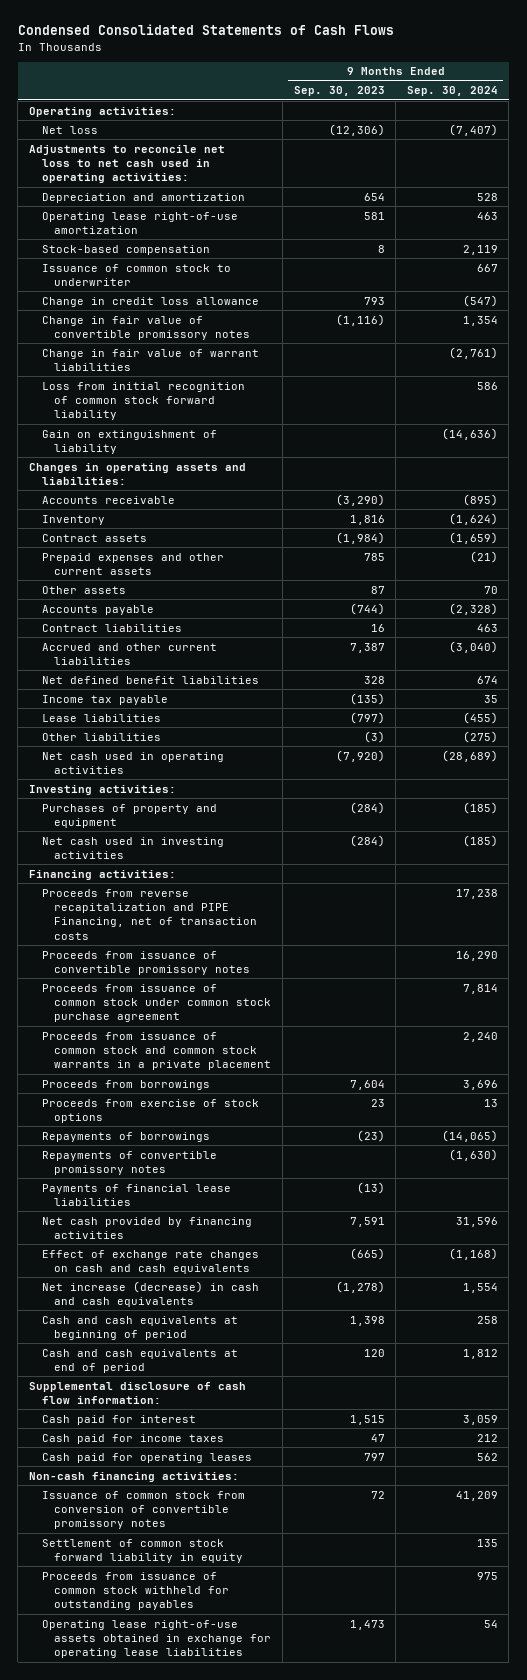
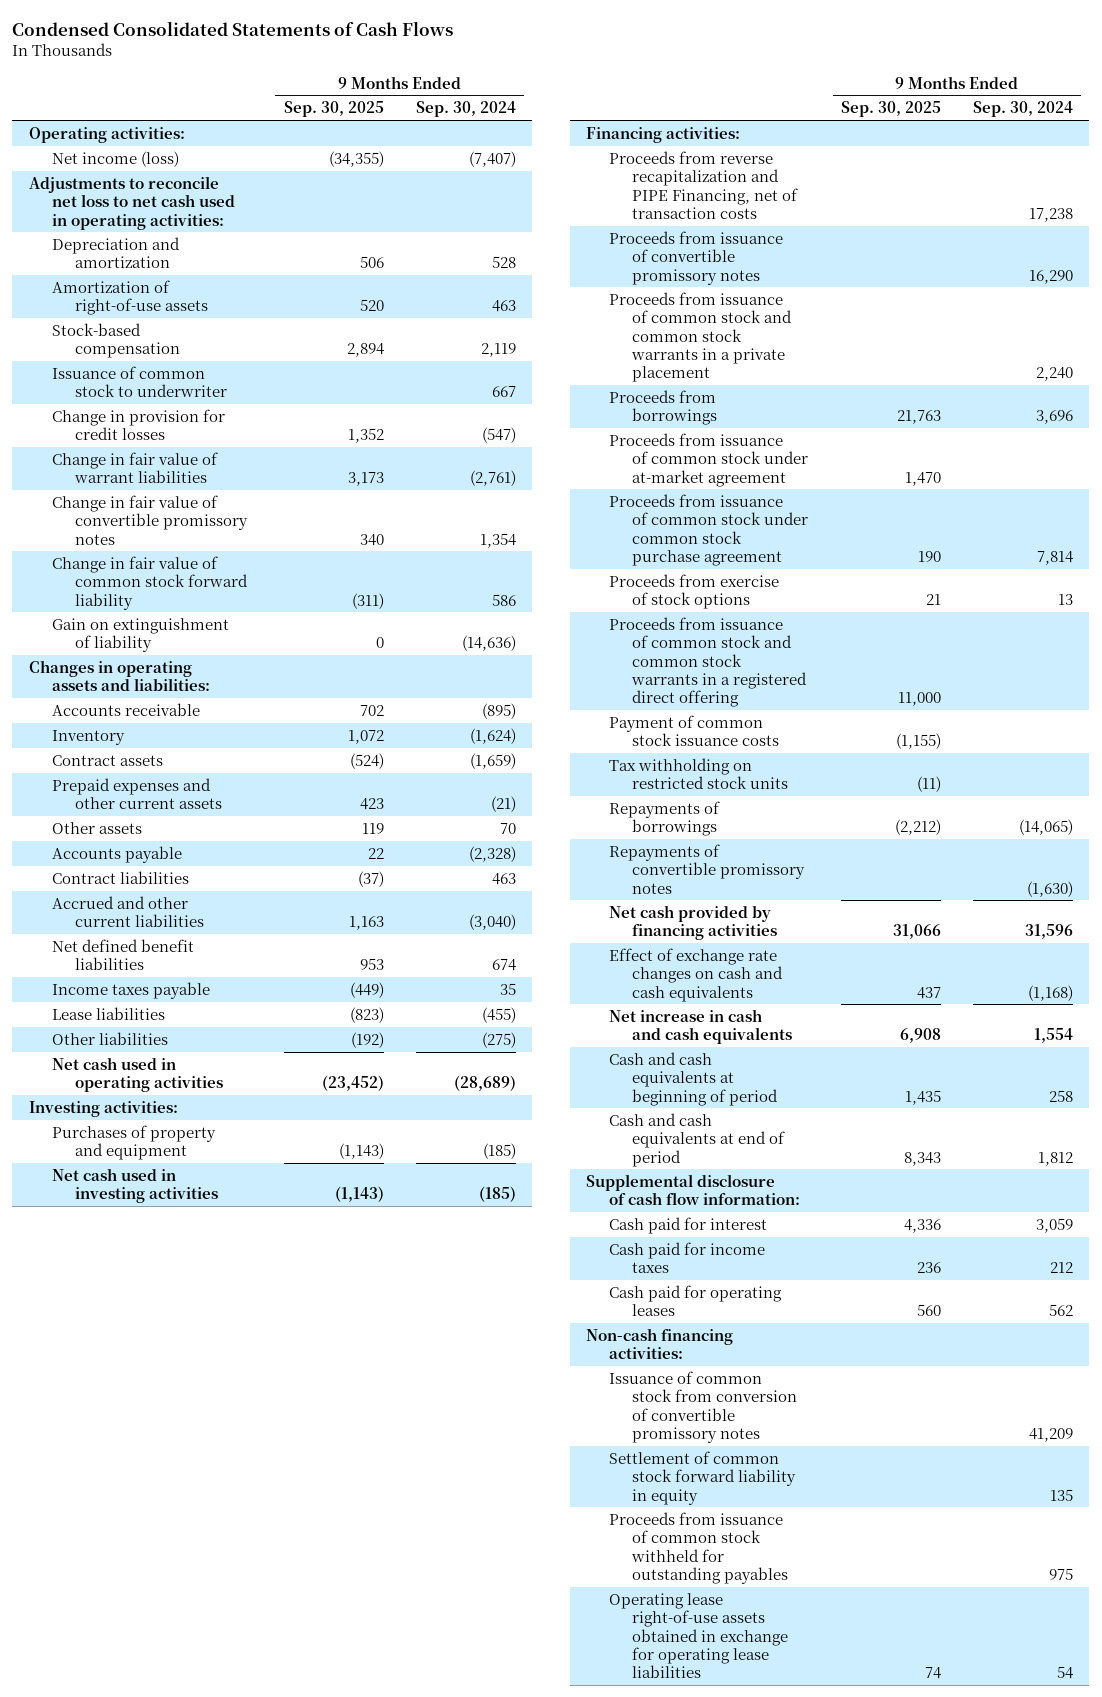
- | 9 Months Ended Sep. 30, 2023 | 9 Months Ended Sep. 30, 2024
+ | 9 Months Ended Sep. 30, 2025 | 9 Months Ended Sep. 30, 2024
- Net loss | (12,306) | (7,407)
+ Net income (loss) | (34,355) | (7,407)
- Operating lease right-of-use amortization | 581 | 463
+ Amortization of right-of-use assets | 520 | 463
- Change in credit loss allowance | 793 | (547)
+ Change in provision for credit losses | 1,352 | (547)
- Loss from initial recognition of common stock forward liability | | 586
moved down: Change in fair value of convertible promissory notes | 340 | 1,354
+ Change in fair value of common stock forward liability | (311) | 586
- Income tax payable | (135) | 35
+ Income taxes payable | (449) | 35
+ Proceeds from issuance of common stock under at-market agreement | 1,470 |
moved down: Proceeds from issuance of common stock under common stock purchase agreement | 190 | 7,814
+ Proceeds from issuance of common stock and common stock warrants in a registered direct offering | 11,000 |
+ Payment of common stock issuance costs | (1,155) |
+ Tax withholding on restricted stock units | (11) |
- Payments of financial lease liabilities | (13) |
- Net increase (decrease) in cash and cash equivalents | (1,278) | 1,554
+ Net increase in cash and cash equivalents | 6,908 | 1,554

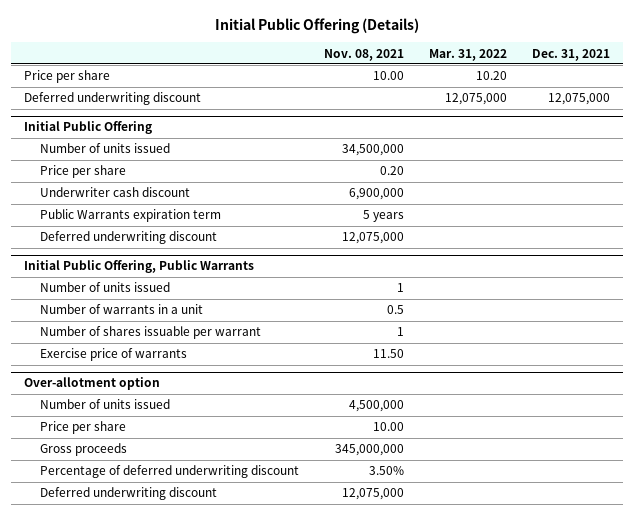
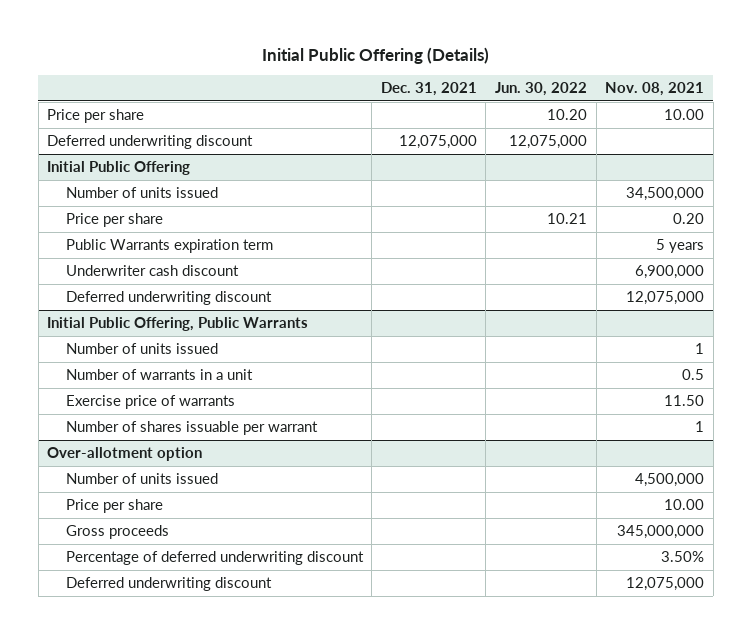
- | Nov. 08, 2021 | Mar. 31, 2022 | Dec. 31, 2021
+ | Dec. 31, 2021 | Jun. 30, 2022 | Nov. 08, 2021
@ Initial Public Offering
moved down: Underwriter cash discount | | | 6,900,000
@ Initial Public Offering, Public Warrants
moved down: Number of shares issuable per warrant | | | 1

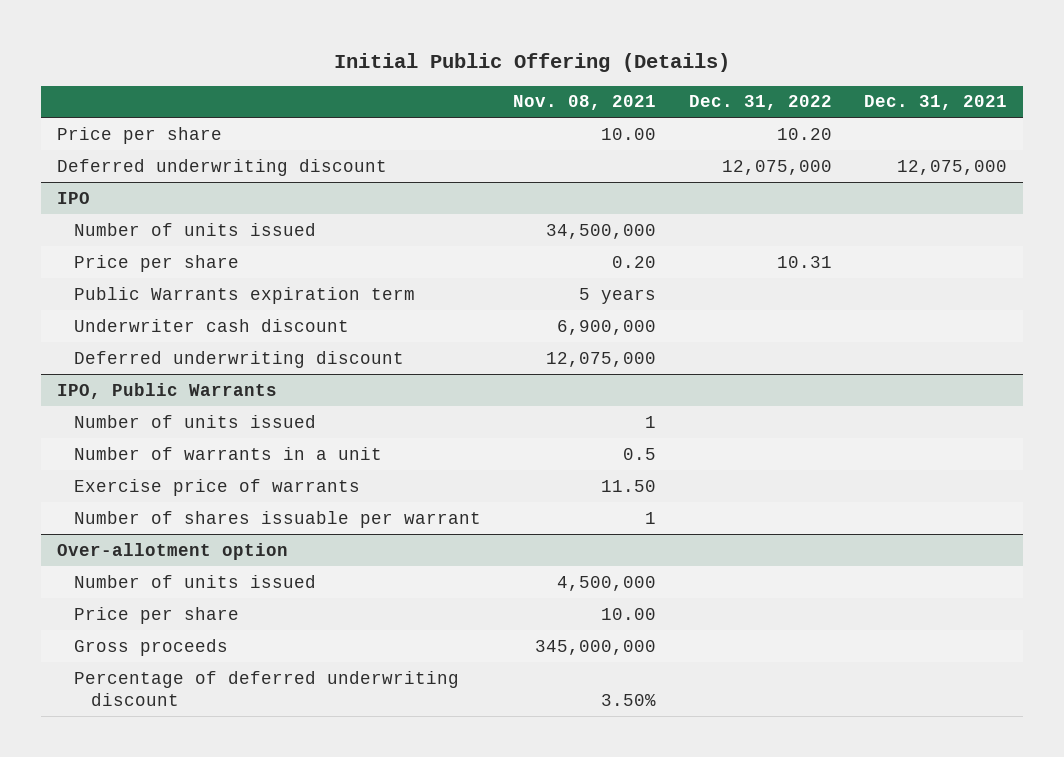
- | Dec. 31, 2021 | Jun. 30, 2022 | Nov. 08, 2021
+ | Nov. 08, 2021 | Dec. 31, 2022 | Dec. 31, 2021
- Initial Public Offering
+ IPO
- Initial Public Offering, Public Warrants
+ IPO, Public Warrants
@ Over-allotment option
- Deferred underwriting discount | | | 12,075,000

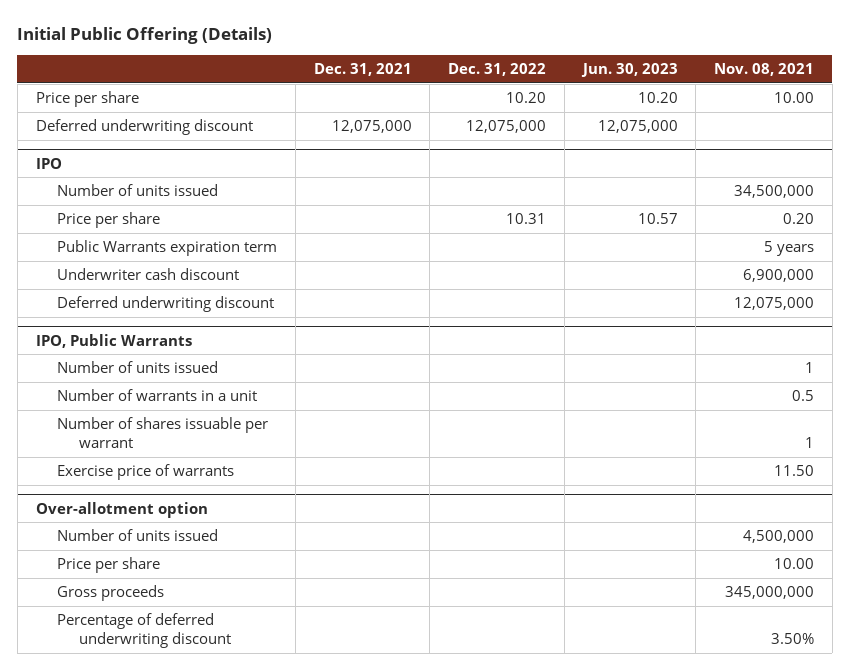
- | Nov. 08, 2021 | Dec. 31, 2022 | Dec. 31, 2021
+ | Dec. 31, 2021 | Dec. 31, 2022 | Jun. 30, 2023 | Nov. 08, 2021
@ IPO, Public Warrants
moved down: Exercise price of warrants | | | | 11.50

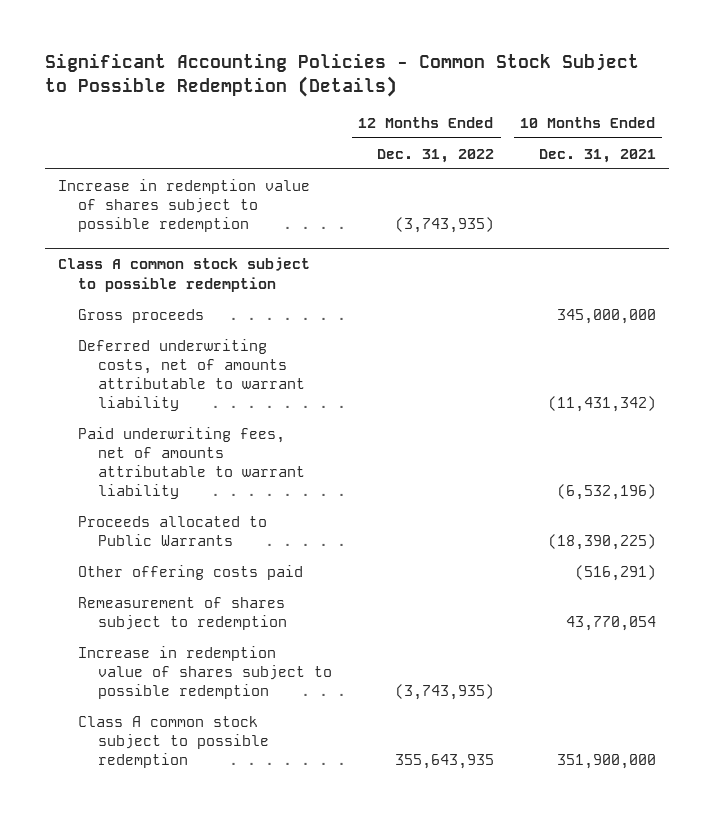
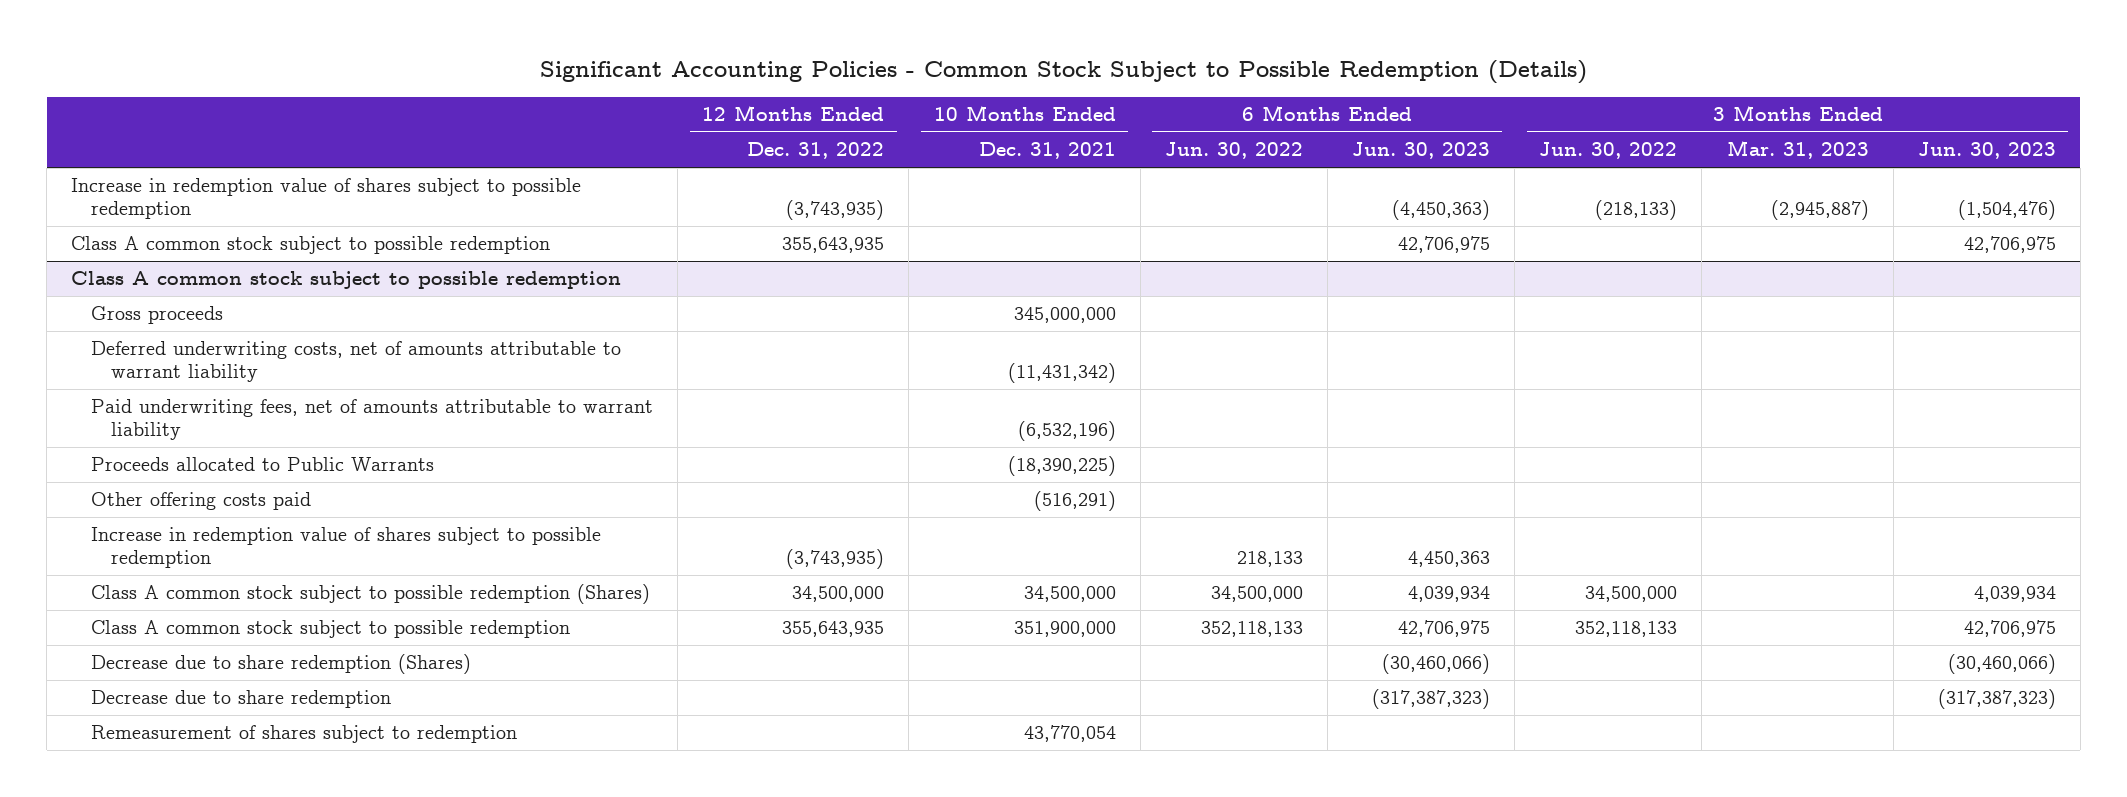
- | 12 Months Ended Dec. 31, 2022 | 10 Months Ended Dec. 31, 2021
+ | 12 Months Ended Dec. 31, 2022 | 10 Months Ended Dec. 31, 2021 | 6 Months Ended Jun. 30, 2022 | 6 Months Ended Jun. 30, 2023 | 3 Months Ended Jun. 30, 2022 | 3 Months Ended Mar. 31, 2023 | 3 Months Ended Jun. 30, 2023
+ Class A common stock subject to possible redemption | 355,643,935 | | | 42,706,975 | | | 42,706,975
@ Class A common stock subject to possible redemption
+ Class A common stock subject to possible redemption (Shares) | 34,500,000 | 34,500,000 | 34,500,000 | 4,039,934 | 34,500,000 | | 4,039,934
+ Decrease due to share redemption (Shares) | | | | (30,460,066) | | | (30,460,066)
+ Decrease due to share redemption | | | | (317,387,323) | | | (317,387,323)
moved down: Remeasurement of shares subject to redemption | | 43,770,054 | | | | |

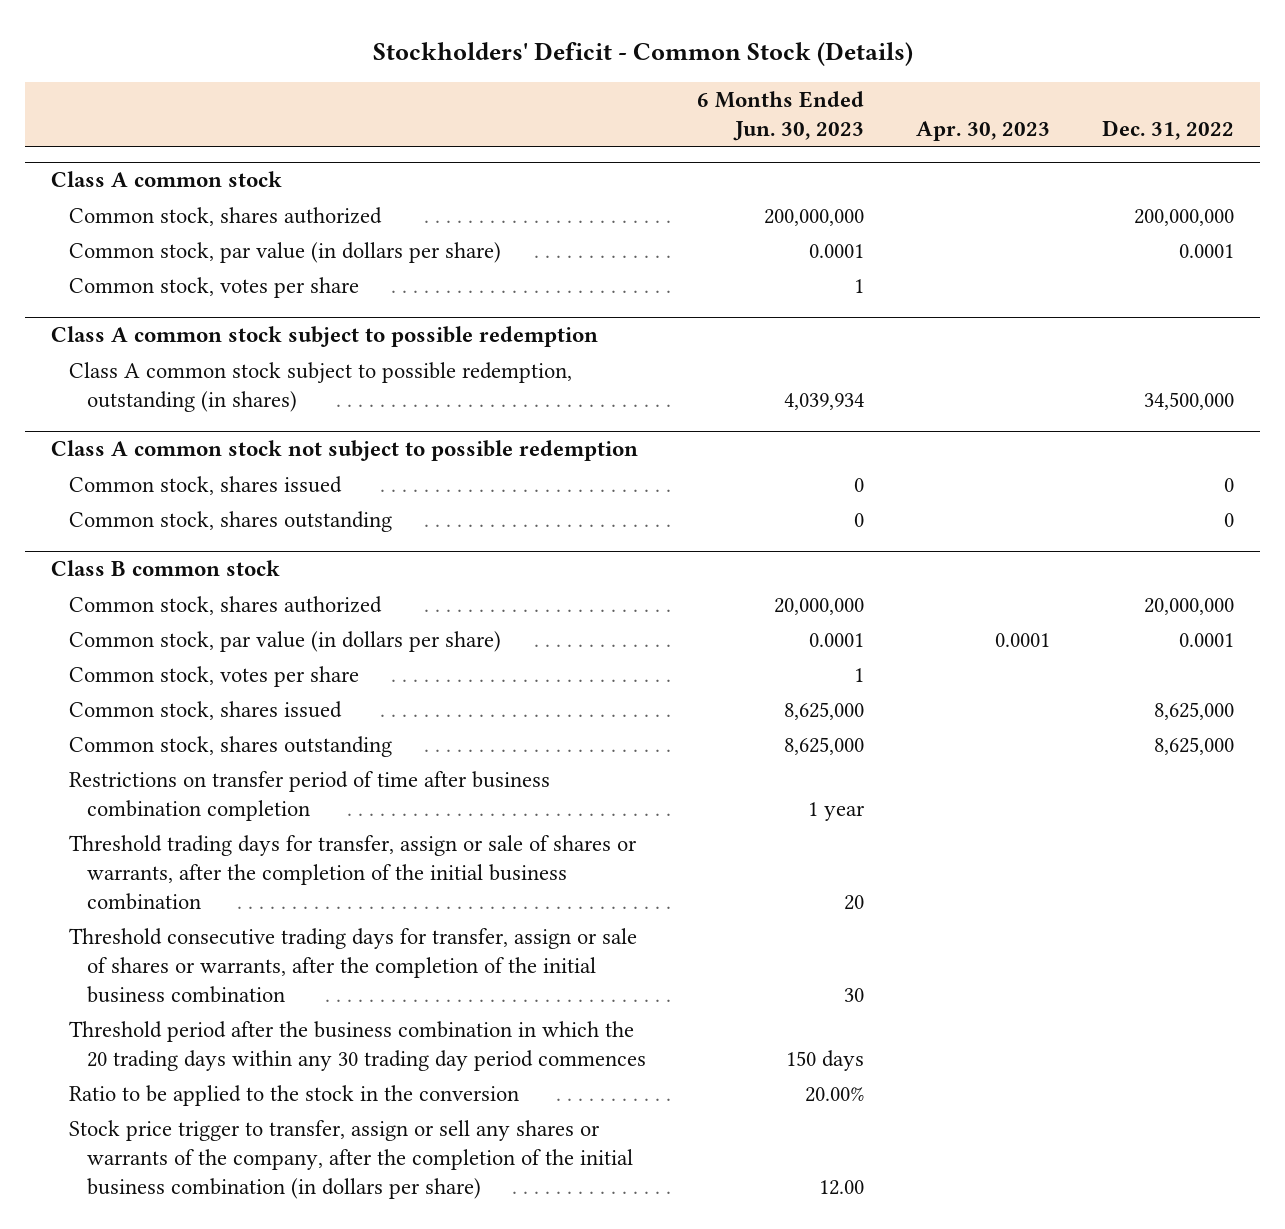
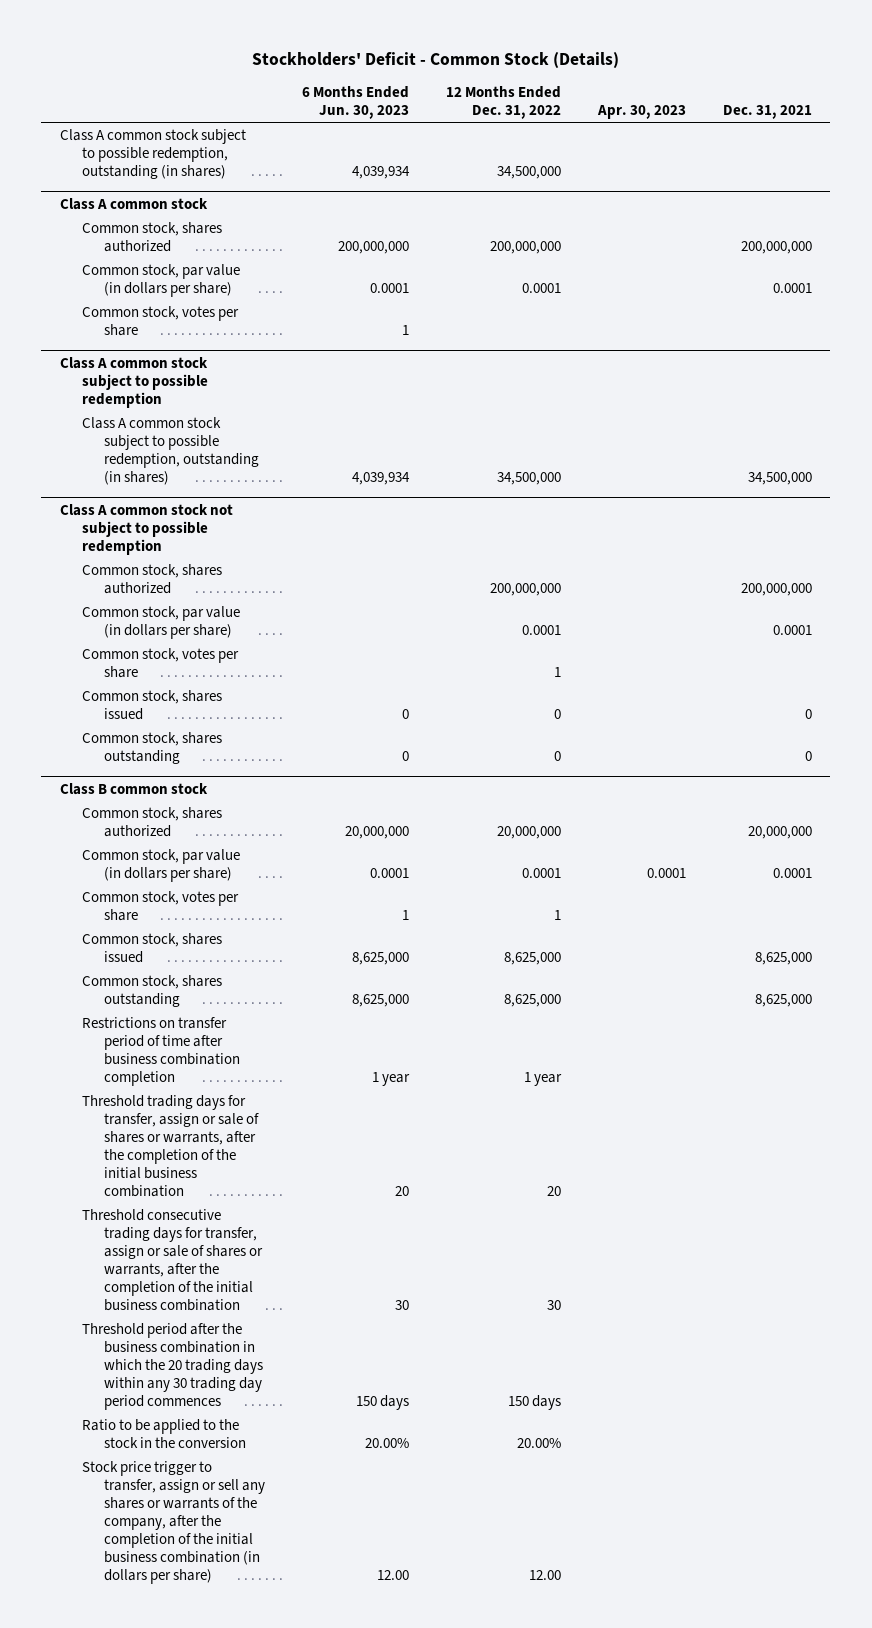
- | 6 Months Ended Jun. 30, 2023 | Apr. 30, 2023 | Dec. 31, 2022
+ | 6 Months Ended Jun. 30, 2023 | 12 Months Ended Dec. 31, 2022 | Apr. 30, 2023 | Dec. 31, 2021
+ Class A common stock subject to possible redemption, outstanding (in shares) | 4,039,934 | 34,500,000 | |
@ Class A common stock not subject to possible redemption
+ Common stock, shares authorized | | 200,000,000 | | 200,000,000
+ Common stock, par value (in dollars per share) | | 0.0001 | | 0.0001
+ Common stock, votes per share | | 1 | |

